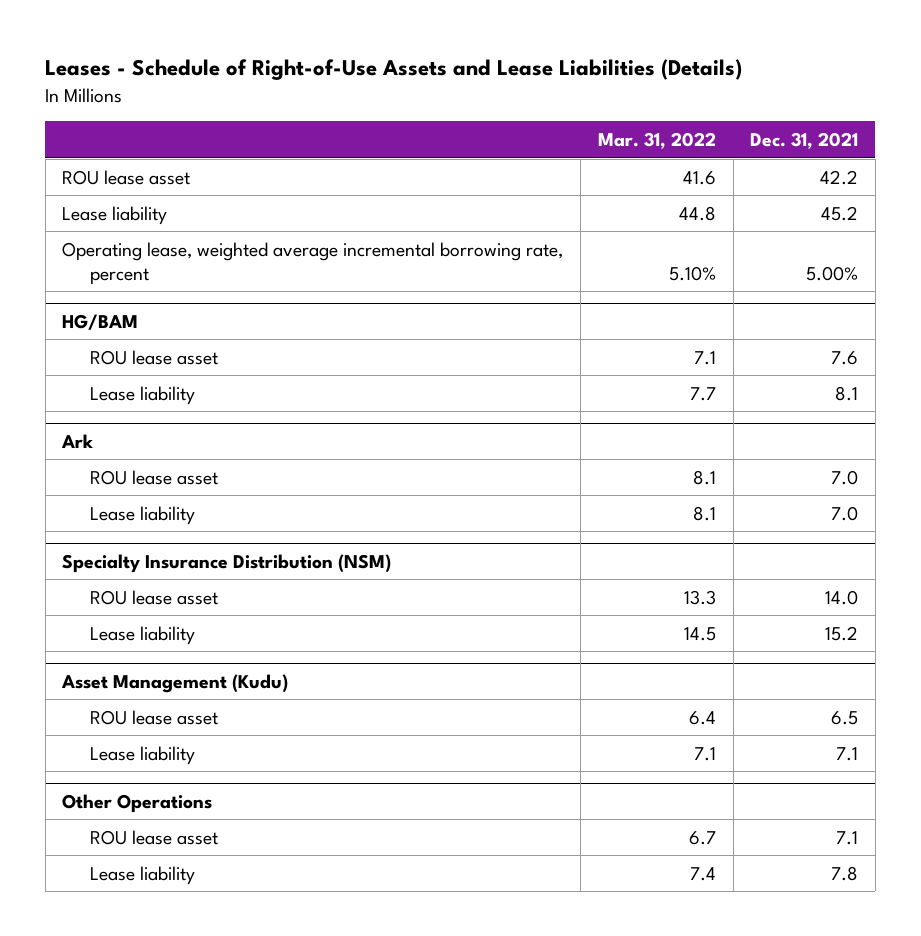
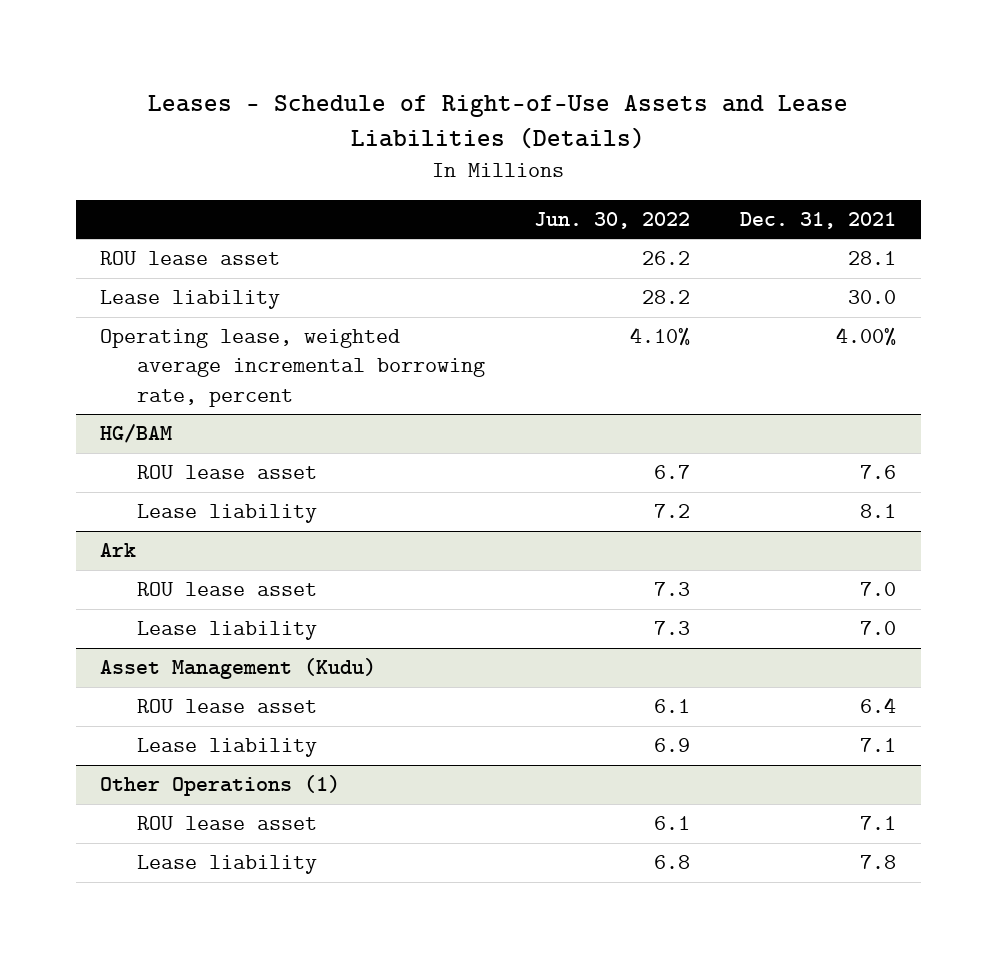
- | Mar. 31, 2022 | Dec. 31, 2021
+ | Jun. 30, 2022 | Dec. 31, 2021
- ROU lease asset | 41.6 | 42.2
- Lease liability | 44.8 | 45.2
- Operating lease, weighted average incremental borrowing rate, percent | 5.10% | 5.00%
+ ROU lease asset | 26.2 | 28.1
+ Lease liability | 28.2 | 30.0
+ Operating lease, weighted average incremental borrowing rate, percent | 4.10% | 4.00%
- Specialty Insurance Distribution (NSM)
- ROU lease asset | 13.3 | 14.0
- Lease liability | 14.5 | 15.2
@ Asset Management (Kudu)
- ROU lease asset | 6.4 | 6.5
+ ROU lease asset | 6.1 | 6.4
- Other Operations
+ Other Operations (1)

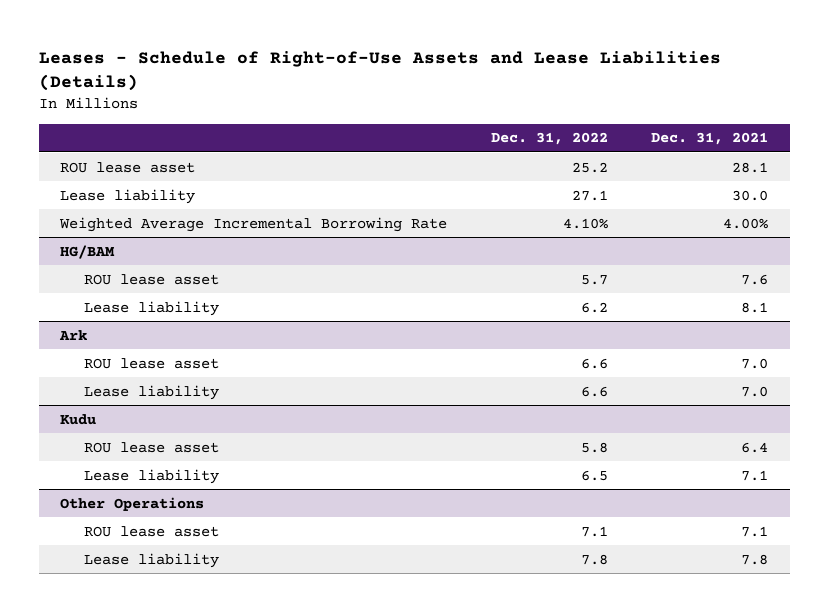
- | Jun. 30, 2022 | Dec. 31, 2021
+ | Dec. 31, 2022 | Dec. 31, 2021
- Operating lease, weighted average incremental borrowing rate, percent | 4.10% | 4.00%
+ Weighted Average Incremental Borrowing Rate | 4.10% | 4.00%
- Asset Management (Kudu)
+ Kudu
- Other Operations (1)
+ Other Operations

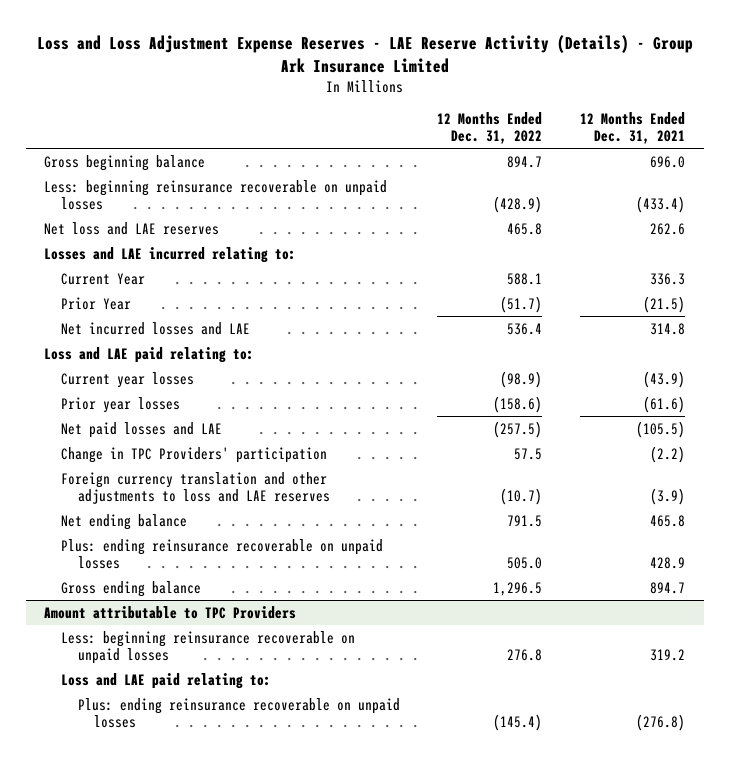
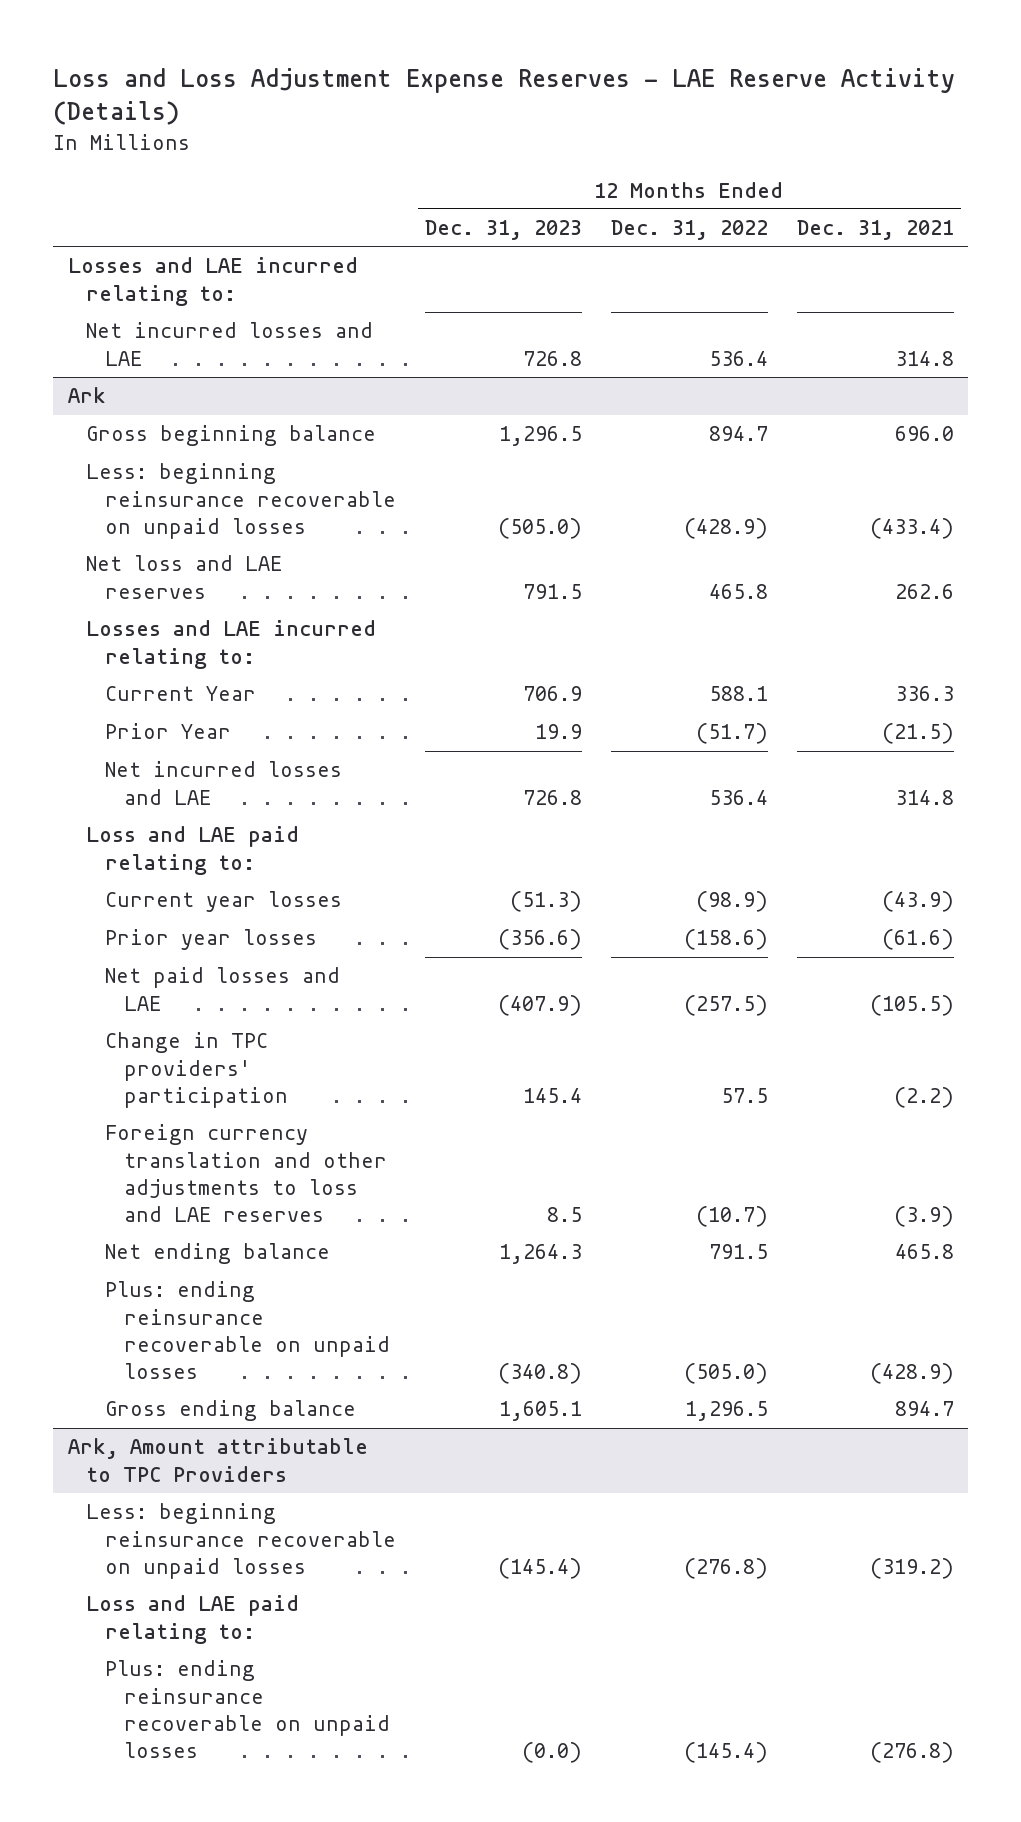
- Loss and Loss Adjustment Expense Reserves - LAE Reserve Activity (Details) - Group Ark Insurance Limited
+ Loss and Loss Adjustment Expense Reserves - LAE Reserve Activity (Details)
- | 12 Months Ended Dec. 31, 2022 | 12 Months Ended Dec. 31, 2021
+ | 12 Months Ended Dec. 31, 2023 | 12 Months Ended Dec. 31, 2022 | 12 Months Ended Dec. 31, 2021
+ Losses and LAE incurred relating to:
+ Net incurred losses and LAE | 726.8 | 536.4 | 314.8
+ Ark
- Change in TPC Providers' participation | 57.5 | (2.2)
+ Change in TPC providers' participation | 145.4 | 57.5 | (2.2)
- Plus: ending reinsurance recoverable on unpaid losses | 505.0 | 428.9
+ Plus: ending reinsurance recoverable on unpaid losses | (340.8) | (505.0) | (428.9)
- Amount attributable to TPC Providers
- Less: beginning reinsurance recoverable on unpaid losses | 276.8 | 319.2
+ Ark, Amount attributable to TPC Providers
+ Less: beginning reinsurance recoverable on unpaid losses | (145.4) | (276.8) | (319.2)

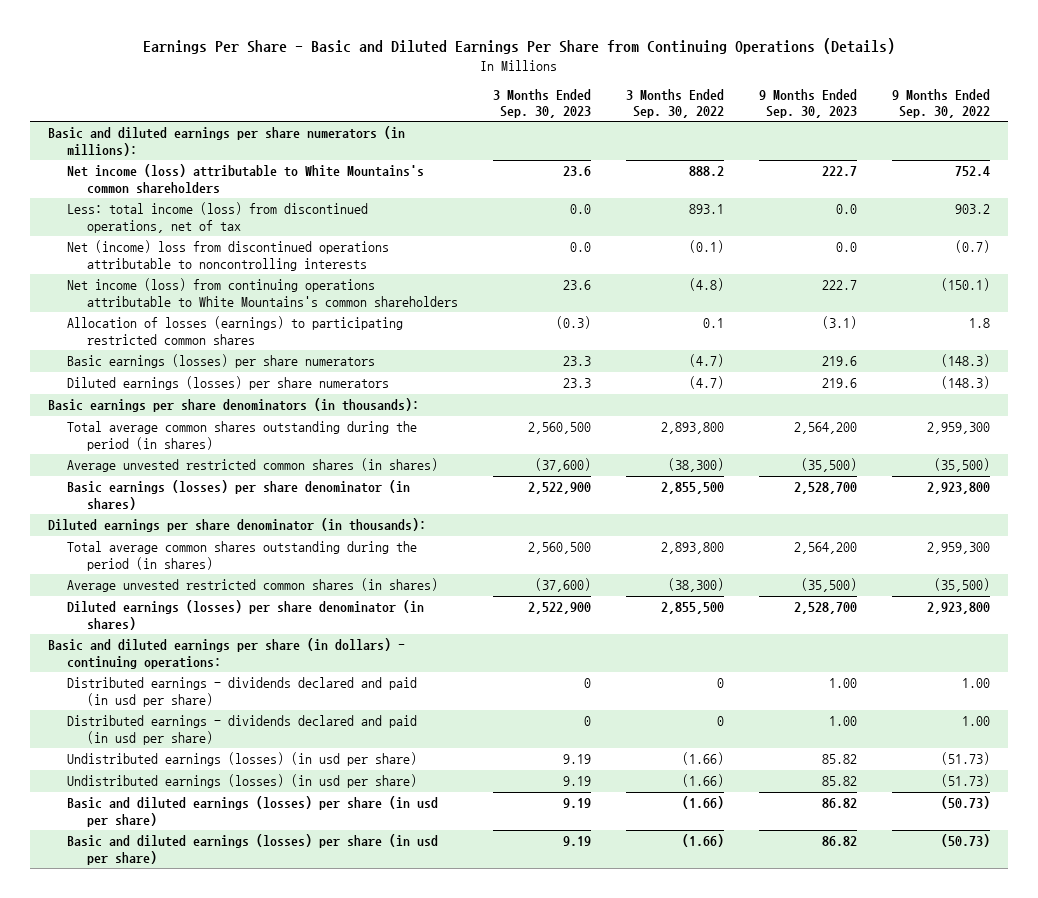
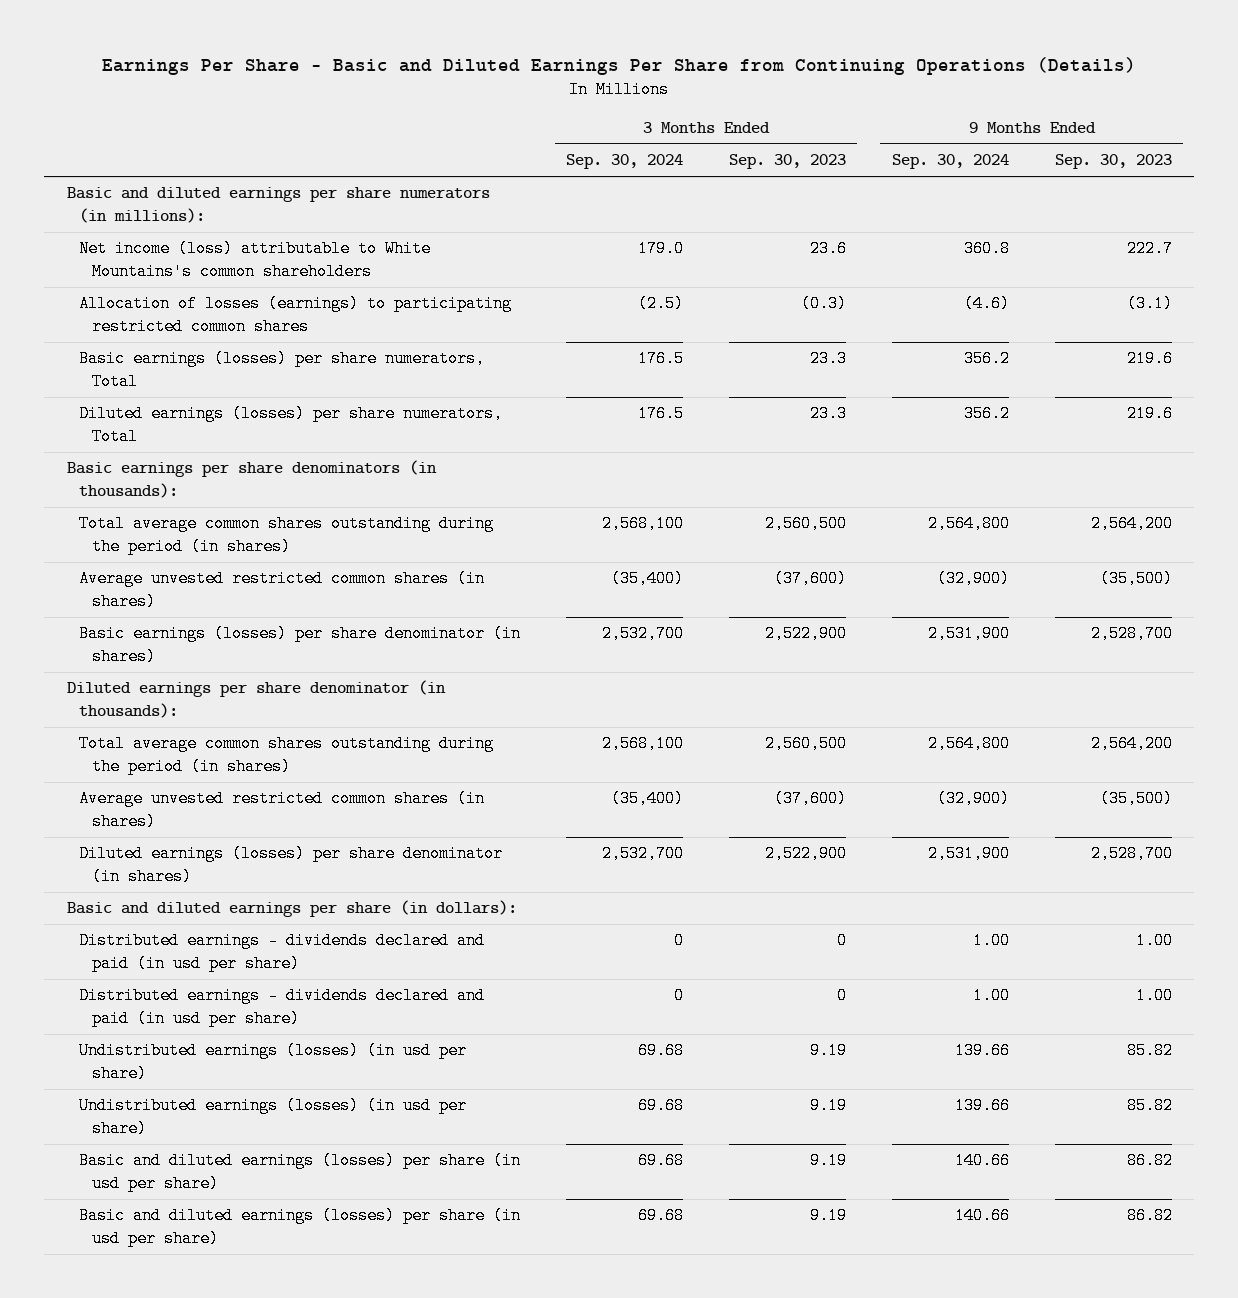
- | 3 Months Ended Sep. 30, 2023 | 3 Months Ended Sep. 30, 2022 | 9 Months Ended Sep. 30, 2023 | 9 Months Ended Sep. 30, 2022
+ | 3 Months Ended Sep. 30, 2024 | 3 Months Ended Sep. 30, 2023 | 9 Months Ended Sep. 30, 2024 | 9 Months Ended Sep. 30, 2023
- Less: total income (loss) from discontinued operations, net of tax | 0.0 | 893.1 | 0.0 | 903.2
- Net (income) loss from discontinued operations attributable to noncontrolling interests | 0.0 | (0.1) | 0.0 | (0.7)
- Net income (loss) from continuing operations attributable to White Mountains's common shareholders | 23.6 | (4.8) | 222.7 | (150.1)
- Basic earnings (losses) per share numerators | 23.3 | (4.7) | 219.6 | (148.3)
- Diluted earnings (losses) per share numerators | 23.3 | (4.7) | 219.6 | (148.3)
+ Basic earnings (losses) per share numerators, Total | 176.5 | 23.3 | 356.2 | 219.6
+ Diluted earnings (losses) per share numerators, Total | 176.5 | 23.3 | 356.2 | 219.6
- Basic and diluted earnings per share (in dollars) - continuing operations:
+ Basic and diluted earnings per share (in dollars):

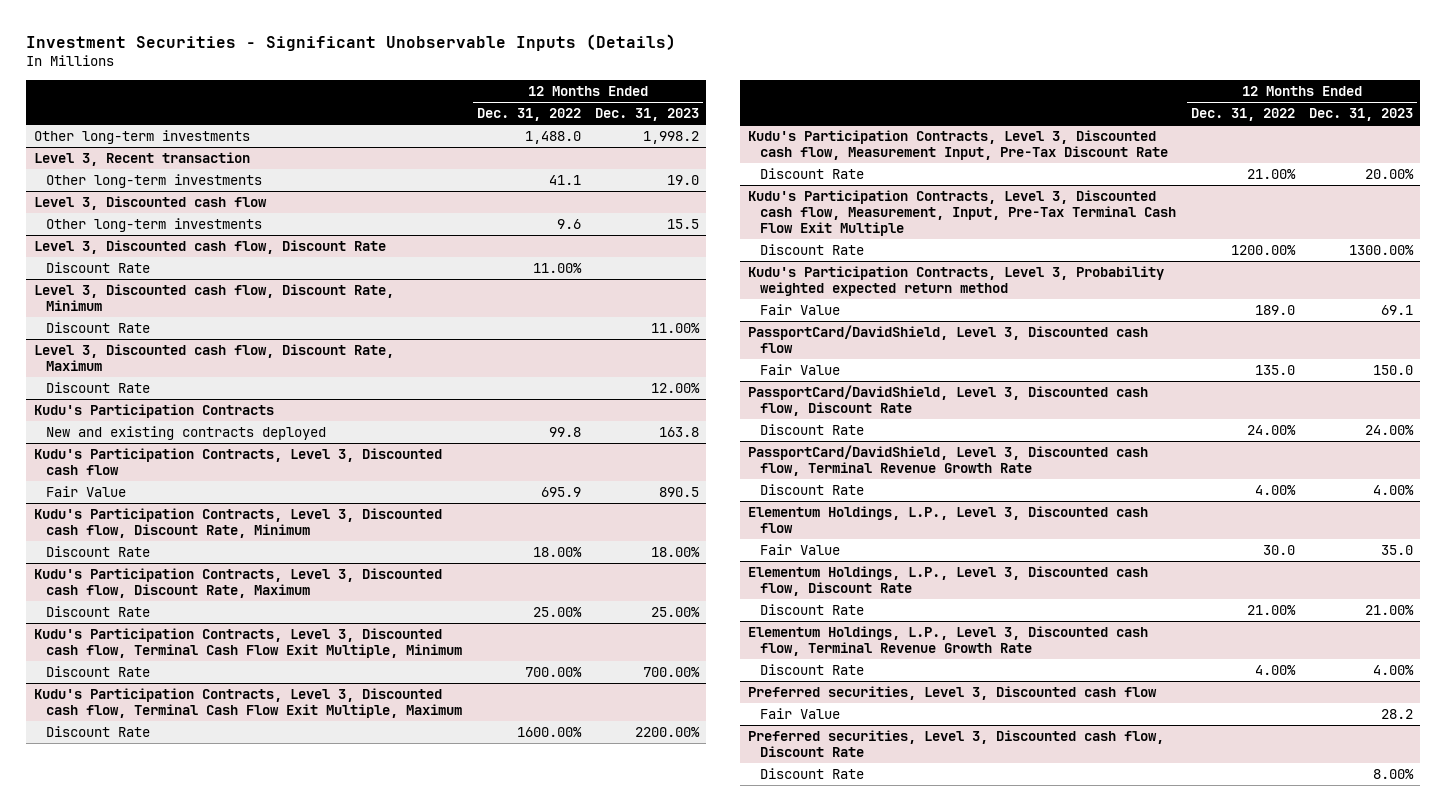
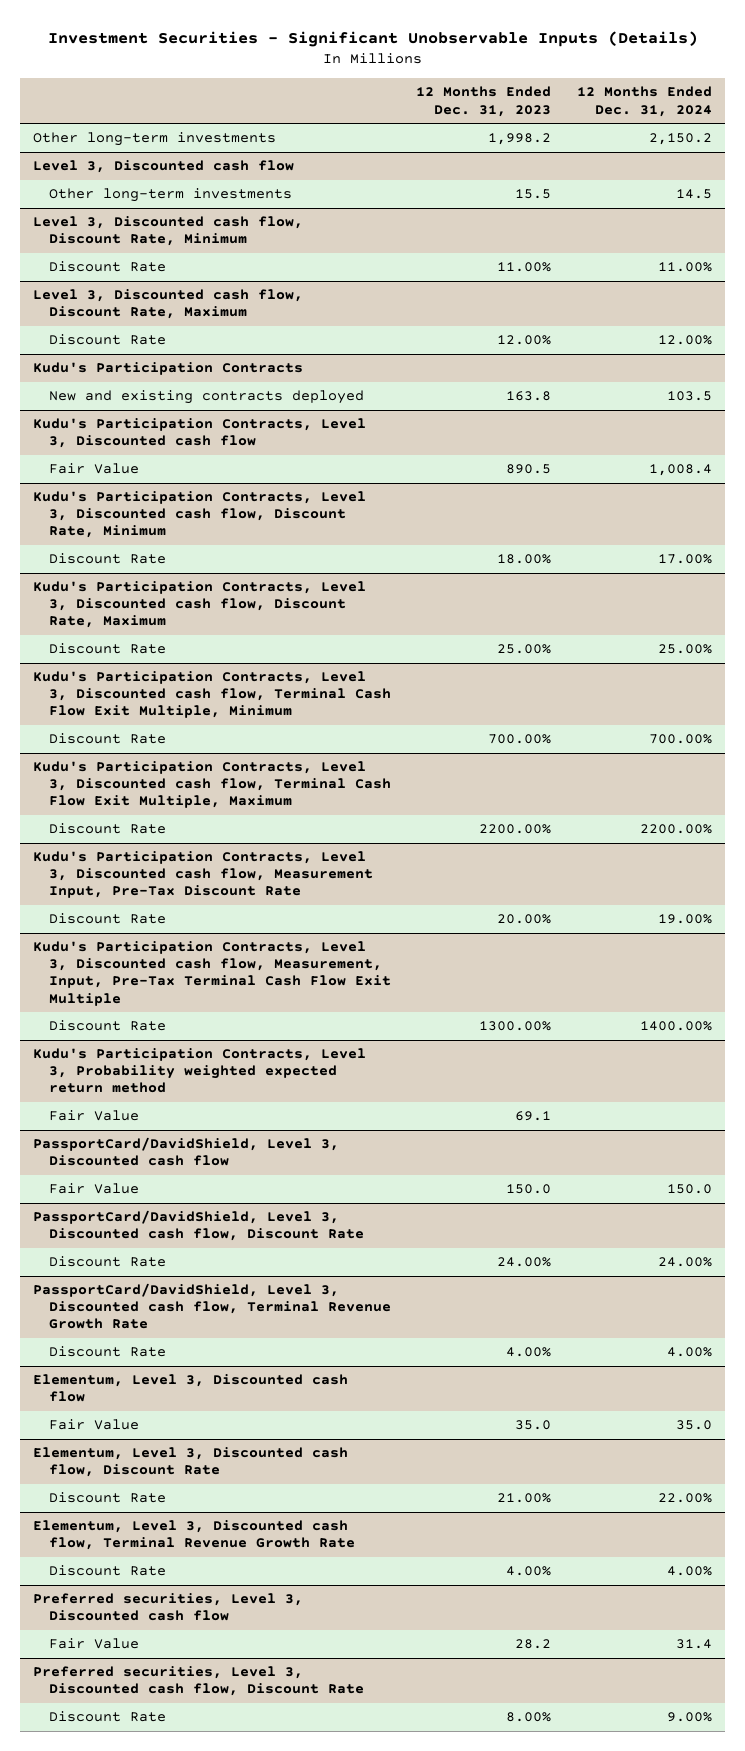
- | 12 Months Ended Dec. 31, 2022 | 12 Months Ended Dec. 31, 2023
+ | 12 Months Ended Dec. 31, 2023 | 12 Months Ended Dec. 31, 2024
- Level 3, Recent transaction
- Other long-term investments | 41.1 | 19.0
- Level 3, Discounted cash flow, Discount Rate
- Discount Rate | 11.00% |
- Elementum Holdings, L.P., Level 3, Discounted cash flow
+ Elementum, Level 3, Discounted cash flow
- Elementum Holdings, L.P., Level 3, Discounted cash flow, Discount Rate
+ Elementum, Level 3, Discounted cash flow, Discount Rate
- Elementum Holdings, L.P., Level 3, Discounted cash flow, Terminal Revenue Growth Rate
+ Elementum, Level 3, Discounted cash flow, Terminal Revenue Growth Rate

